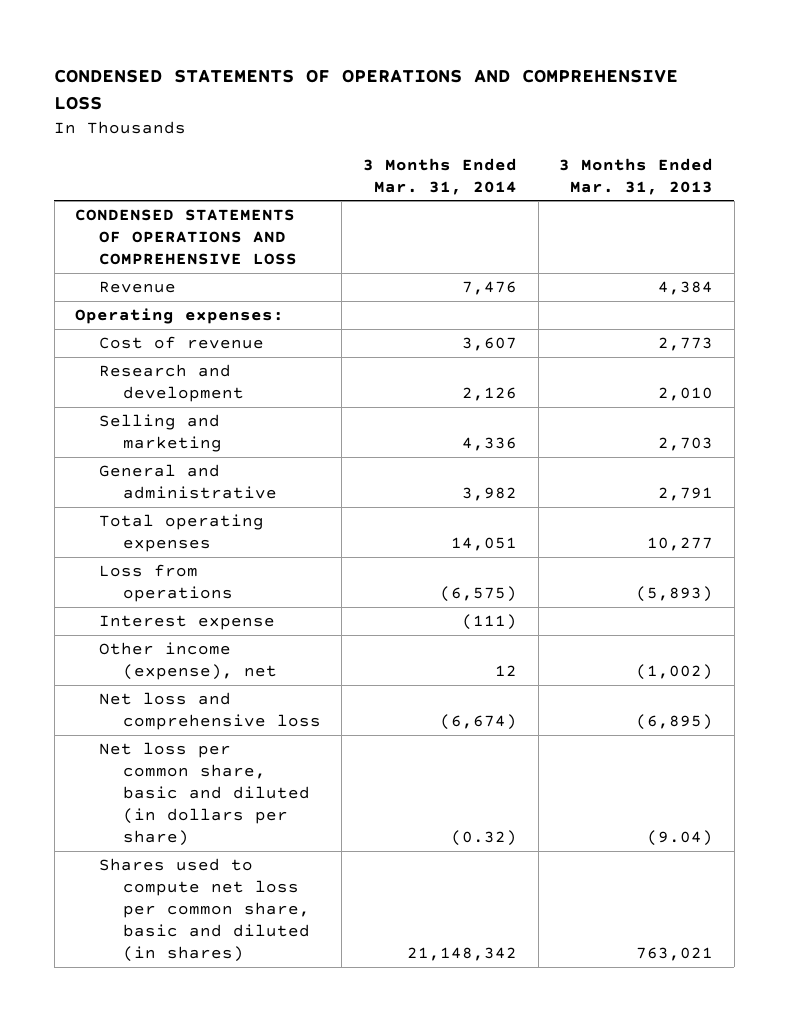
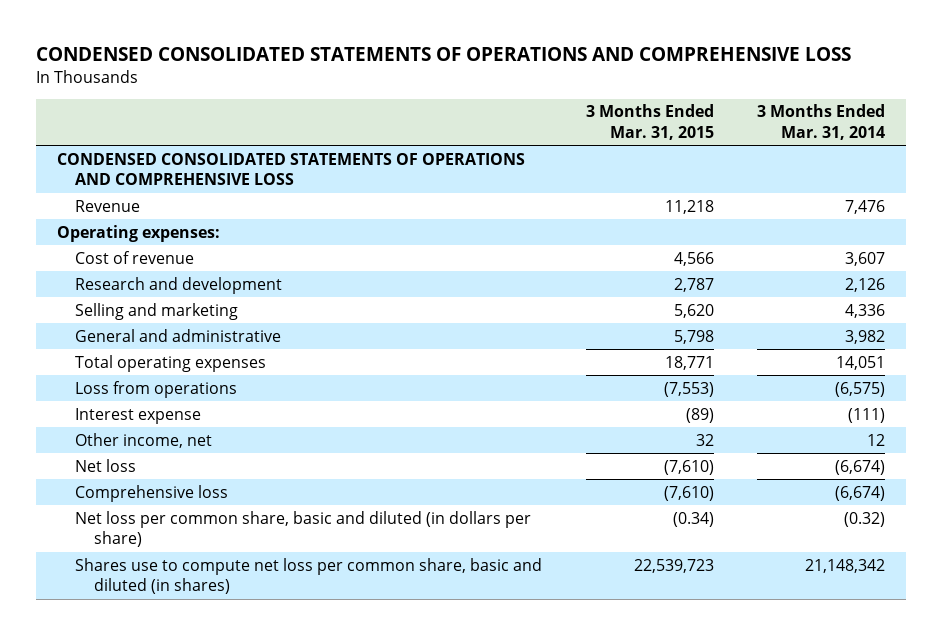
- CONDENSED STATEMENTS OF OPERATIONS AND COMPREHENSIVE LOSS
+ CONDENSED CONSOLIDATED STATEMENTS OF OPERATIONS AND COMPREHENSIVE LOSS
- | 3 Months Ended Mar. 31, 2014 | 3 Months Ended Mar. 31, 2013
+ | 3 Months Ended Mar. 31, 2015 | 3 Months Ended Mar. 31, 2014
- CONDENSED STATEMENTS OF OPERATIONS AND COMPREHENSIVE LOSS
+ CONDENSED CONSOLIDATED STATEMENTS OF OPERATIONS AND COMPREHENSIVE LOSS
- Other income (expense), net | 12 | (1,002)
- Net loss and comprehensive loss | (6,674) | (6,895)
+ Other income, net | 32 | 12
+ Net loss | (7,610) | (6,674)
+ Comprehensive loss | (7,610) | (6,674)
- Shares used to compute net loss per common share, basic and diluted (in shares) | 21,148,342 | 763,021
+ Shares use to compute net loss per common share, basic and diluted (in shares) | 22,539,723 | 21,148,342

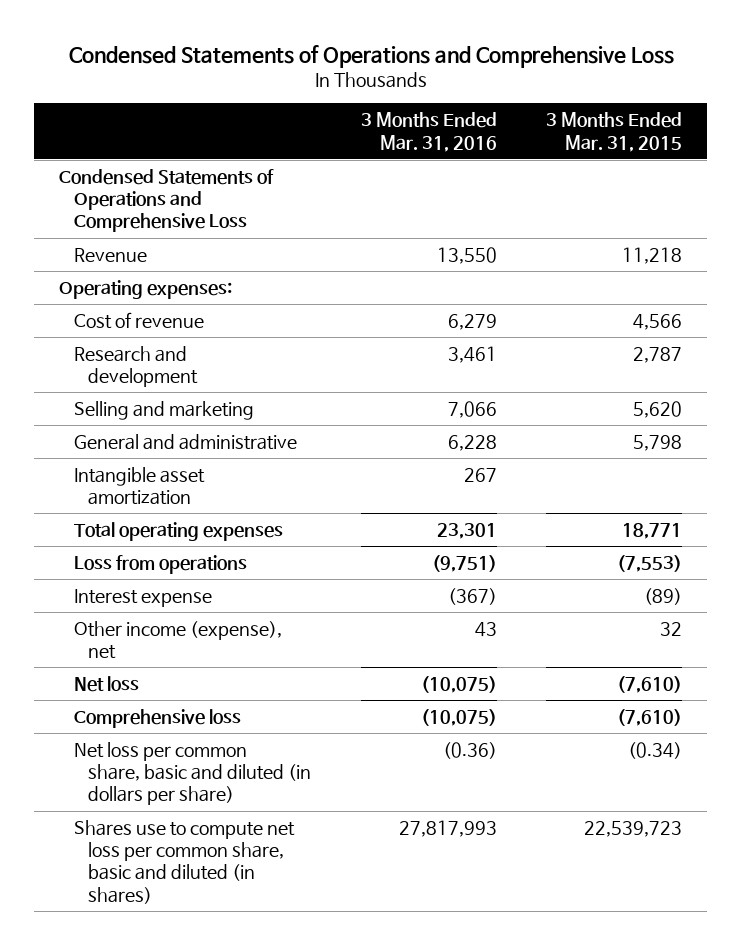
- CONDENSED CONSOLIDATED STATEMENTS OF OPERATIONS AND COMPREHENSIVE LOSS
+ Condensed Statements of Operations and Comprehensive Loss
- | 3 Months Ended Mar. 31, 2015 | 3 Months Ended Mar. 31, 2014
+ | 3 Months Ended Mar. 31, 2016 | 3 Months Ended Mar. 31, 2015
- CONDENSED CONSOLIDATED STATEMENTS OF OPERATIONS AND COMPREHENSIVE LOSS
+ Condensed Statements of Operations and Comprehensive Loss
+ Intangible asset amortization | 267 |
- Other income, net | 32 | 12
+ Other income (expense), net | 43 | 32

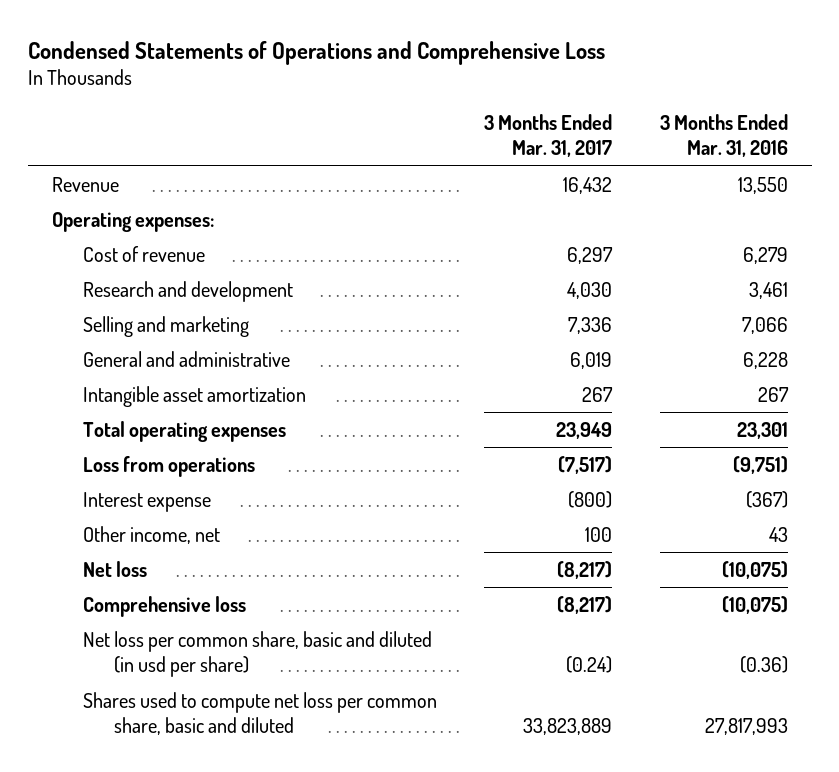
- | 3 Months Ended Mar. 31, 2016 | 3 Months Ended Mar. 31, 2015
+ | 3 Months Ended Mar. 31, 2017 | 3 Months Ended Mar. 31, 2016
- Condensed Statements of Operations and Comprehensive Loss
- Other income (expense), net | 43 | 32
+ Other income, net | 100 | 43
- Net loss per common share, basic and diluted (in dollars per share) | (0.36) | (0.34)
- Shares use to compute net loss per common share, basic and diluted (in shares) | 27,817,993 | 22,539,723
+ Net loss per common share, basic and diluted (in usd per share) | (0.24) | (0.36)
+ Shares used to compute net loss per common share, basic and diluted | 33,823,889 | 27,817,993

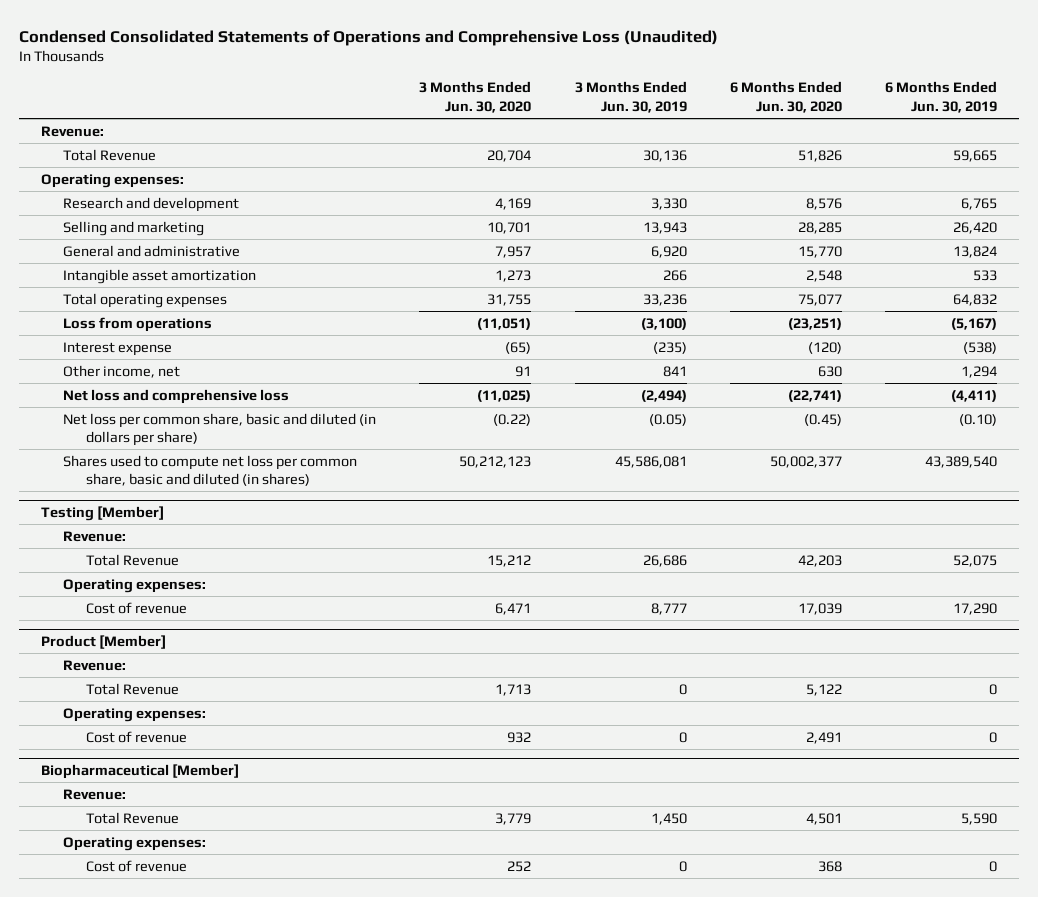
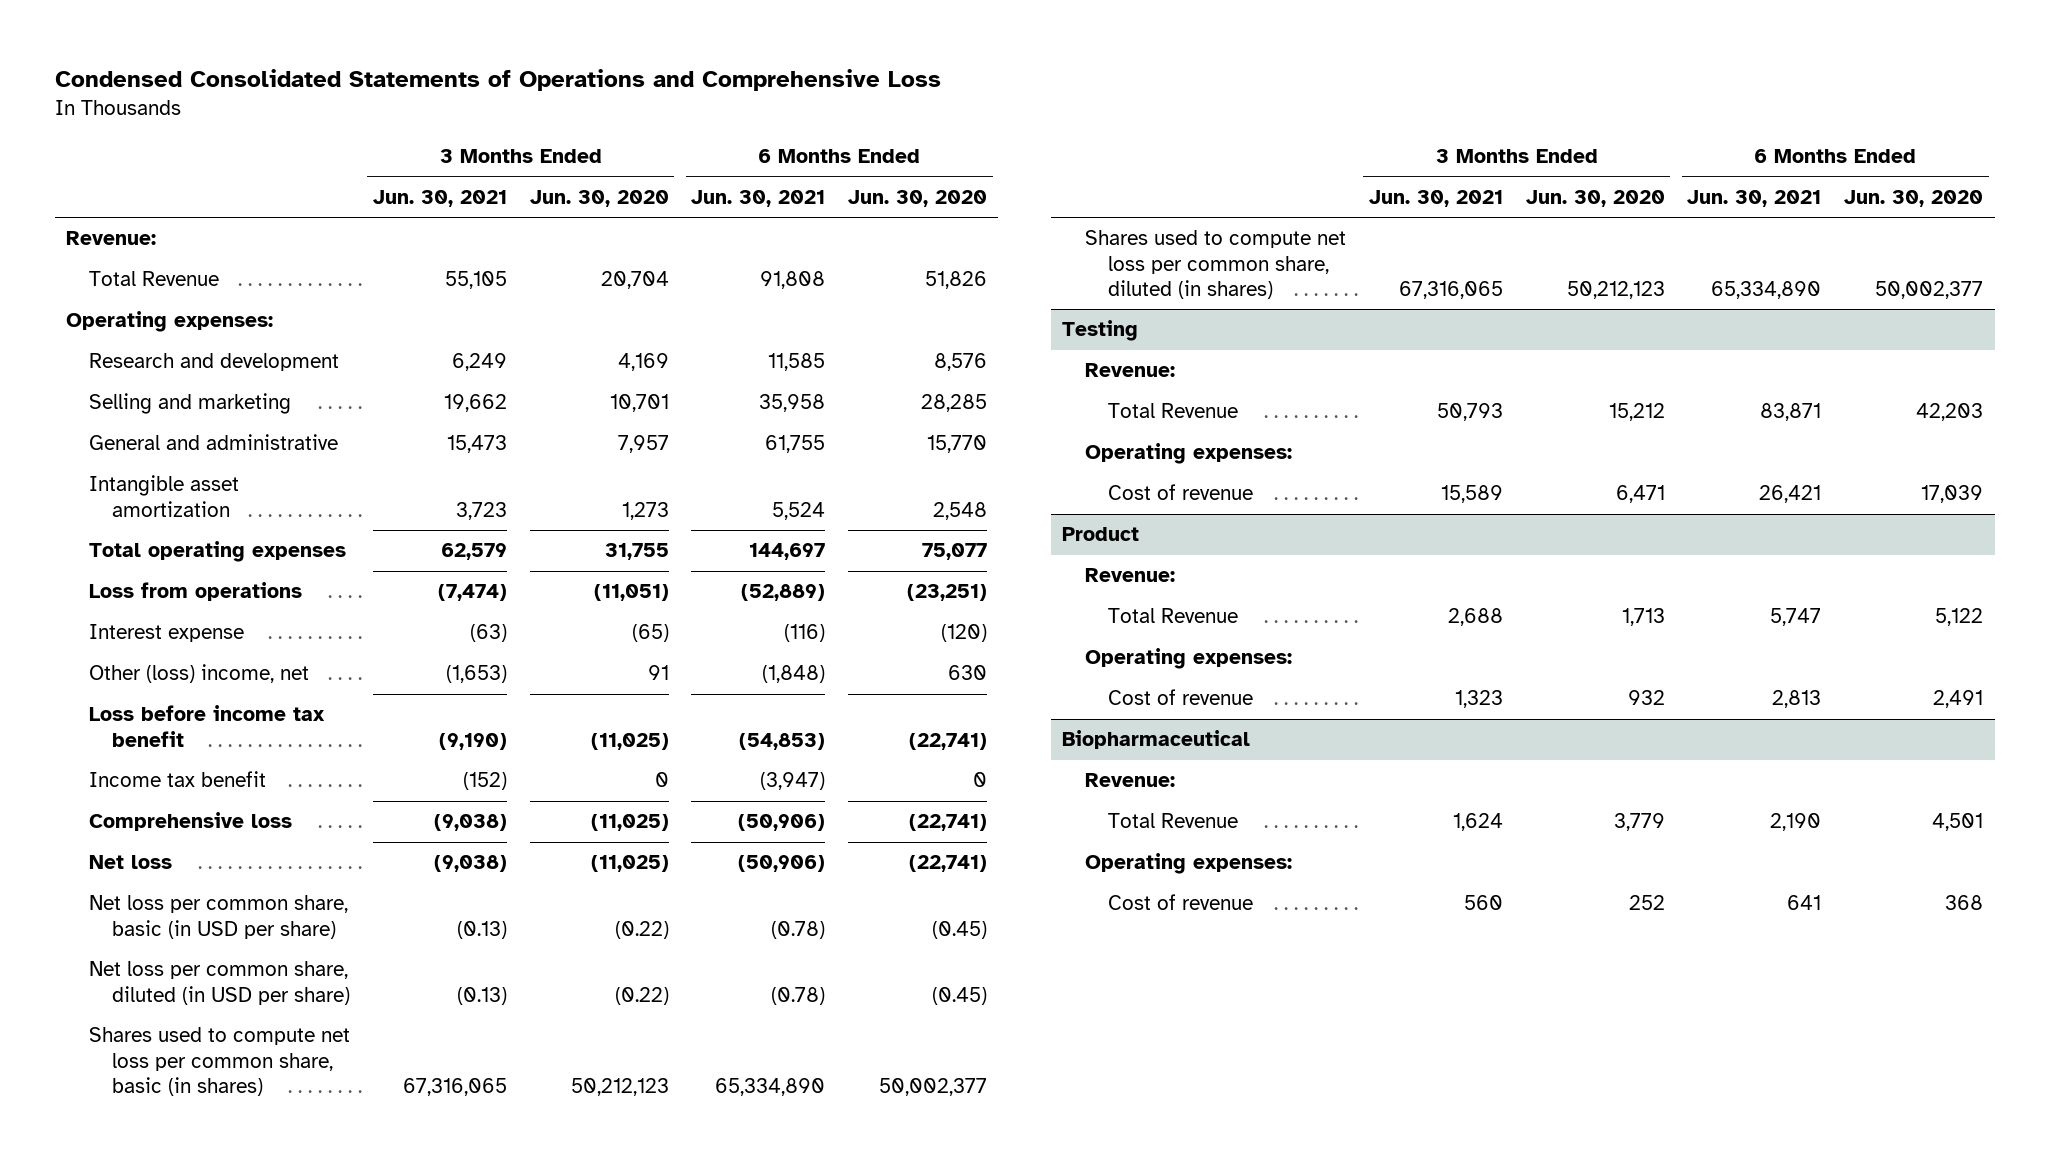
- Condensed Consolidated Statements of Operations and Comprehensive Loss (Unaudited)
+ Condensed Consolidated Statements of Operations and Comprehensive Loss
- | 3 Months Ended Jun. 30, 2020 | 3 Months Ended Jun. 30, 2019 | 6 Months Ended Jun. 30, 2020 | 6 Months Ended Jun. 30, 2019
+ | 3 Months Ended Jun. 30, 2021 | 3 Months Ended Jun. 30, 2020 | 6 Months Ended Jun. 30, 2021 | 6 Months Ended Jun. 30, 2020
- Other income, net | 91 | 841 | 630 | 1,294
- Net loss and comprehensive loss | (11,025) | (2,494) | (22,741) | (4,411)
- Net loss per common share, basic and diluted (in dollars per share) | (0.22) | (0.05) | (0.45) | (0.10)
- Shares used to compute net loss per common share, basic and diluted (in shares) | 50,212,123 | 45,586,081 | 50,002,377 | 43,389,540
- Testing [Member]
+ Other (loss) income, net | (1,653) | 91 | (1,848) | 630
+ Loss before income tax benefit | (9,190) | (11,025) | (54,853) | (22,741)
+ Income tax benefit | (152) | 0 | (3,947) | 0
+ Comprehensive loss | (9,038) | (11,025) | (50,906) | (22,741)
+ Net loss | (9,038) | (11,025) | (50,906) | (22,741)
+ Net loss per common share, basic (in USD per share) | (0.13) | (0.22) | (0.78) | (0.45)
+ Net loss per common share, diluted (in USD per share) | (0.13) | (0.22) | (0.78) | (0.45)
+ Shares used to compute net loss per common share, basic (in shares) | 67,316,065 | 50,212,123 | 65,334,890 | 50,002,377
+ Shares used to compute net loss per common share, diluted (in shares) | 67,316,065 | 50,212,123 | 65,334,890 | 50,002,377
+ Testing
- Product [Member]
+ Product
- Biopharmaceutical [Member]
+ Biopharmaceutical

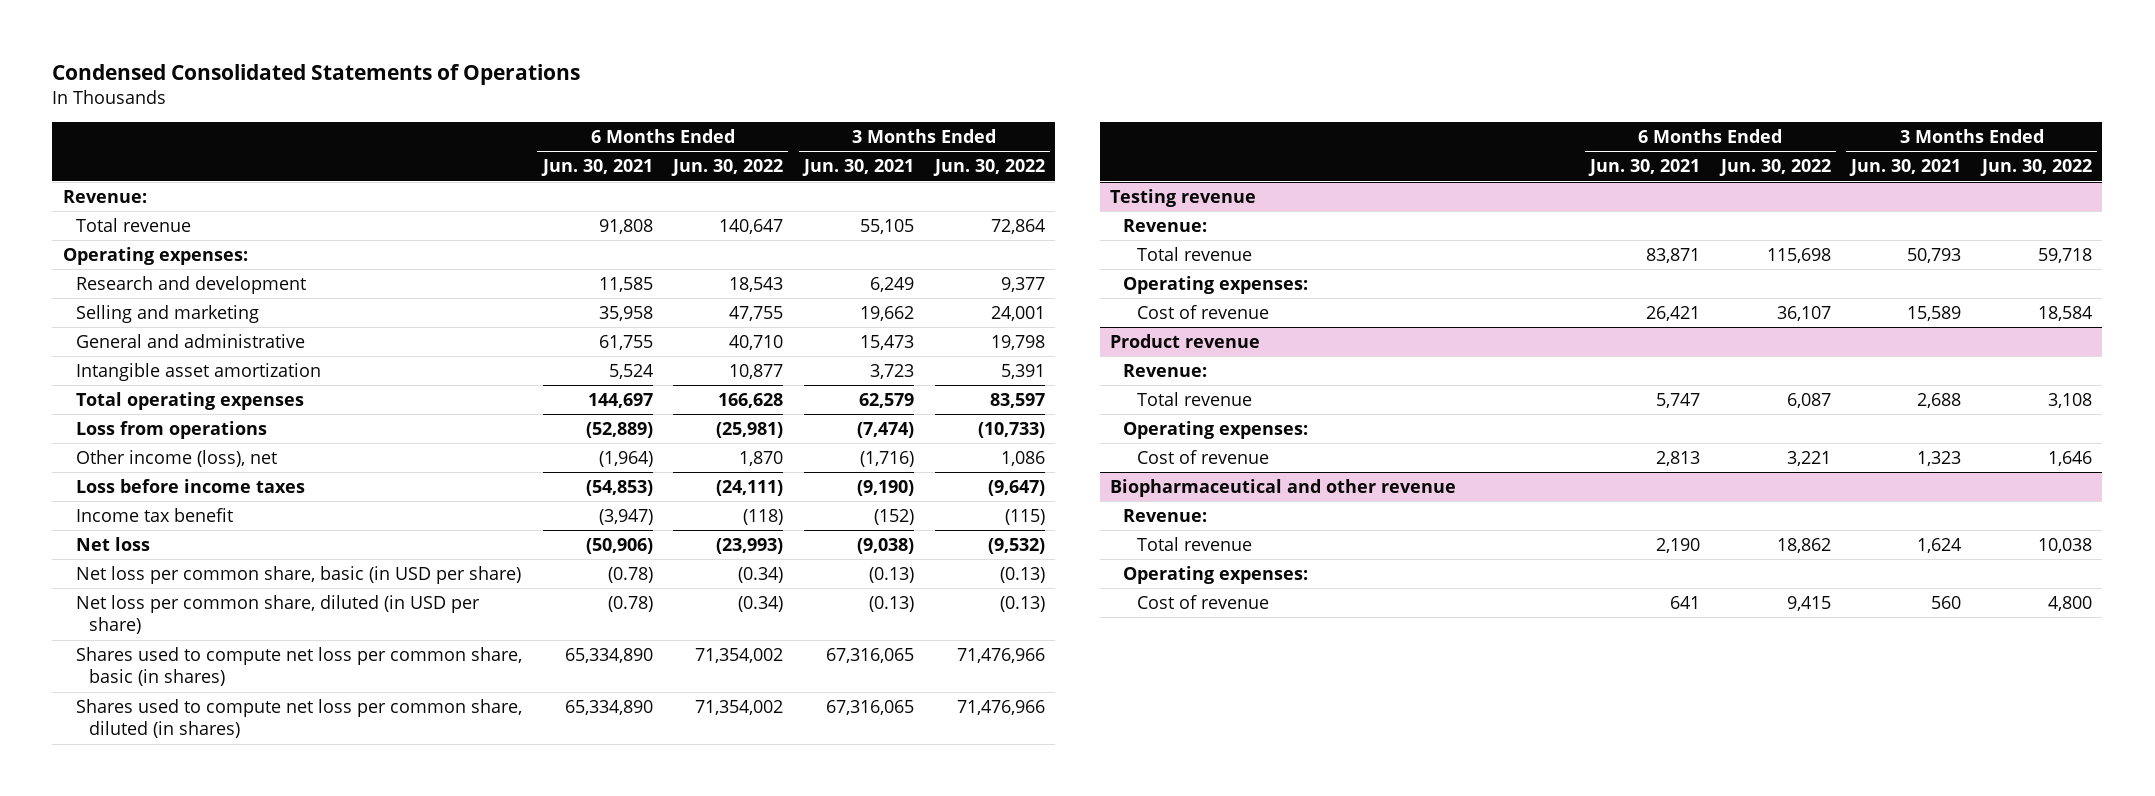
- Condensed Consolidated Statements of Operations and Comprehensive Loss
+ Condensed Consolidated Statements of Operations
- | 3 Months Ended Jun. 30, 2021 | 3 Months Ended Jun. 30, 2020 | 6 Months Ended Jun. 30, 2021 | 6 Months Ended Jun. 30, 2020
+ | 6 Months Ended Jun. 30, 2021 | 6 Months Ended Jun. 30, 2022 | 3 Months Ended Jun. 30, 2021 | 3 Months Ended Jun. 30, 2022
- Total Revenue | 55,105 | 20,704 | 91,808 | 51,826
+ Total revenue | 91,808 | 140,647 | 55,105 | 72,864
- Interest expense | (63) | (65) | (116) | (120)
- Other (loss) income, net | (1,653) | 91 | (1,848) | 630
- Loss before income tax benefit | (9,190) | (11,025) | (54,853) | (22,741)
+ Other income (loss), net | (1,964) | 1,870 | (1,716) | 1,086
+ Loss before income taxes | (54,853) | (24,111) | (9,190) | (9,647)
- Comprehensive loss | (9,038) | (11,025) | (50,906) | (22,741)
- Testing
+ Testing revenue
- Total Revenue | 50,793 | 15,212 | 83,871 | 42,203
+ Total revenue | 83,871 | 115,698 | 50,793 | 59,718
- Product
+ Product revenue
- Total Revenue | 2,688 | 1,713 | 5,747 | 5,122
+ Total revenue | 5,747 | 6,087 | 2,688 | 3,108
- Biopharmaceutical
+ Biopharmaceutical and other revenue
- Total Revenue | 1,624 | 3,779 | 2,190 | 4,501
+ Total revenue | 2,190 | 18,862 | 1,624 | 10,038

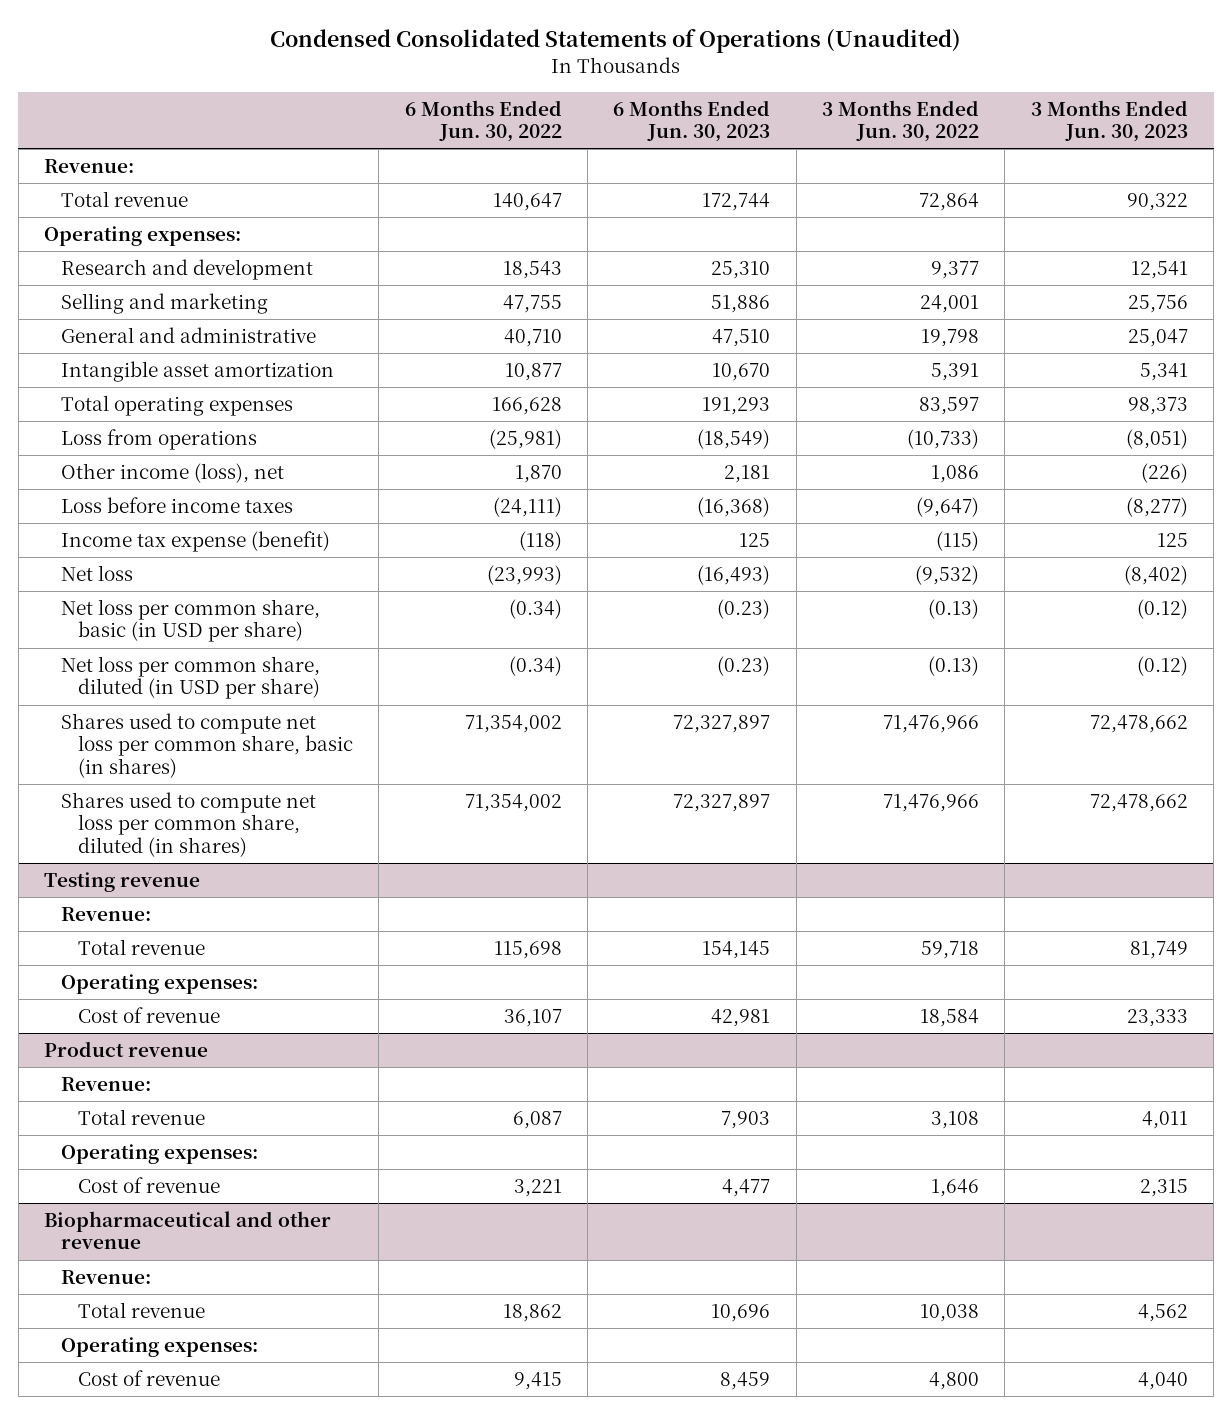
- Condensed Consolidated Statements of Operations
+ Condensed Consolidated Statements of Operations (Unaudited)
- | 6 Months Ended Jun. 30, 2021 | 6 Months Ended Jun. 30, 2022 | 3 Months Ended Jun. 30, 2021 | 3 Months Ended Jun. 30, 2022
+ | 6 Months Ended Jun. 30, 2022 | 6 Months Ended Jun. 30, 2023 | 3 Months Ended Jun. 30, 2022 | 3 Months Ended Jun. 30, 2023
- Income tax benefit | (3,947) | (118) | (152) | (115)
+ Income tax expense (benefit) | (118) | 125 | (115) | 125

